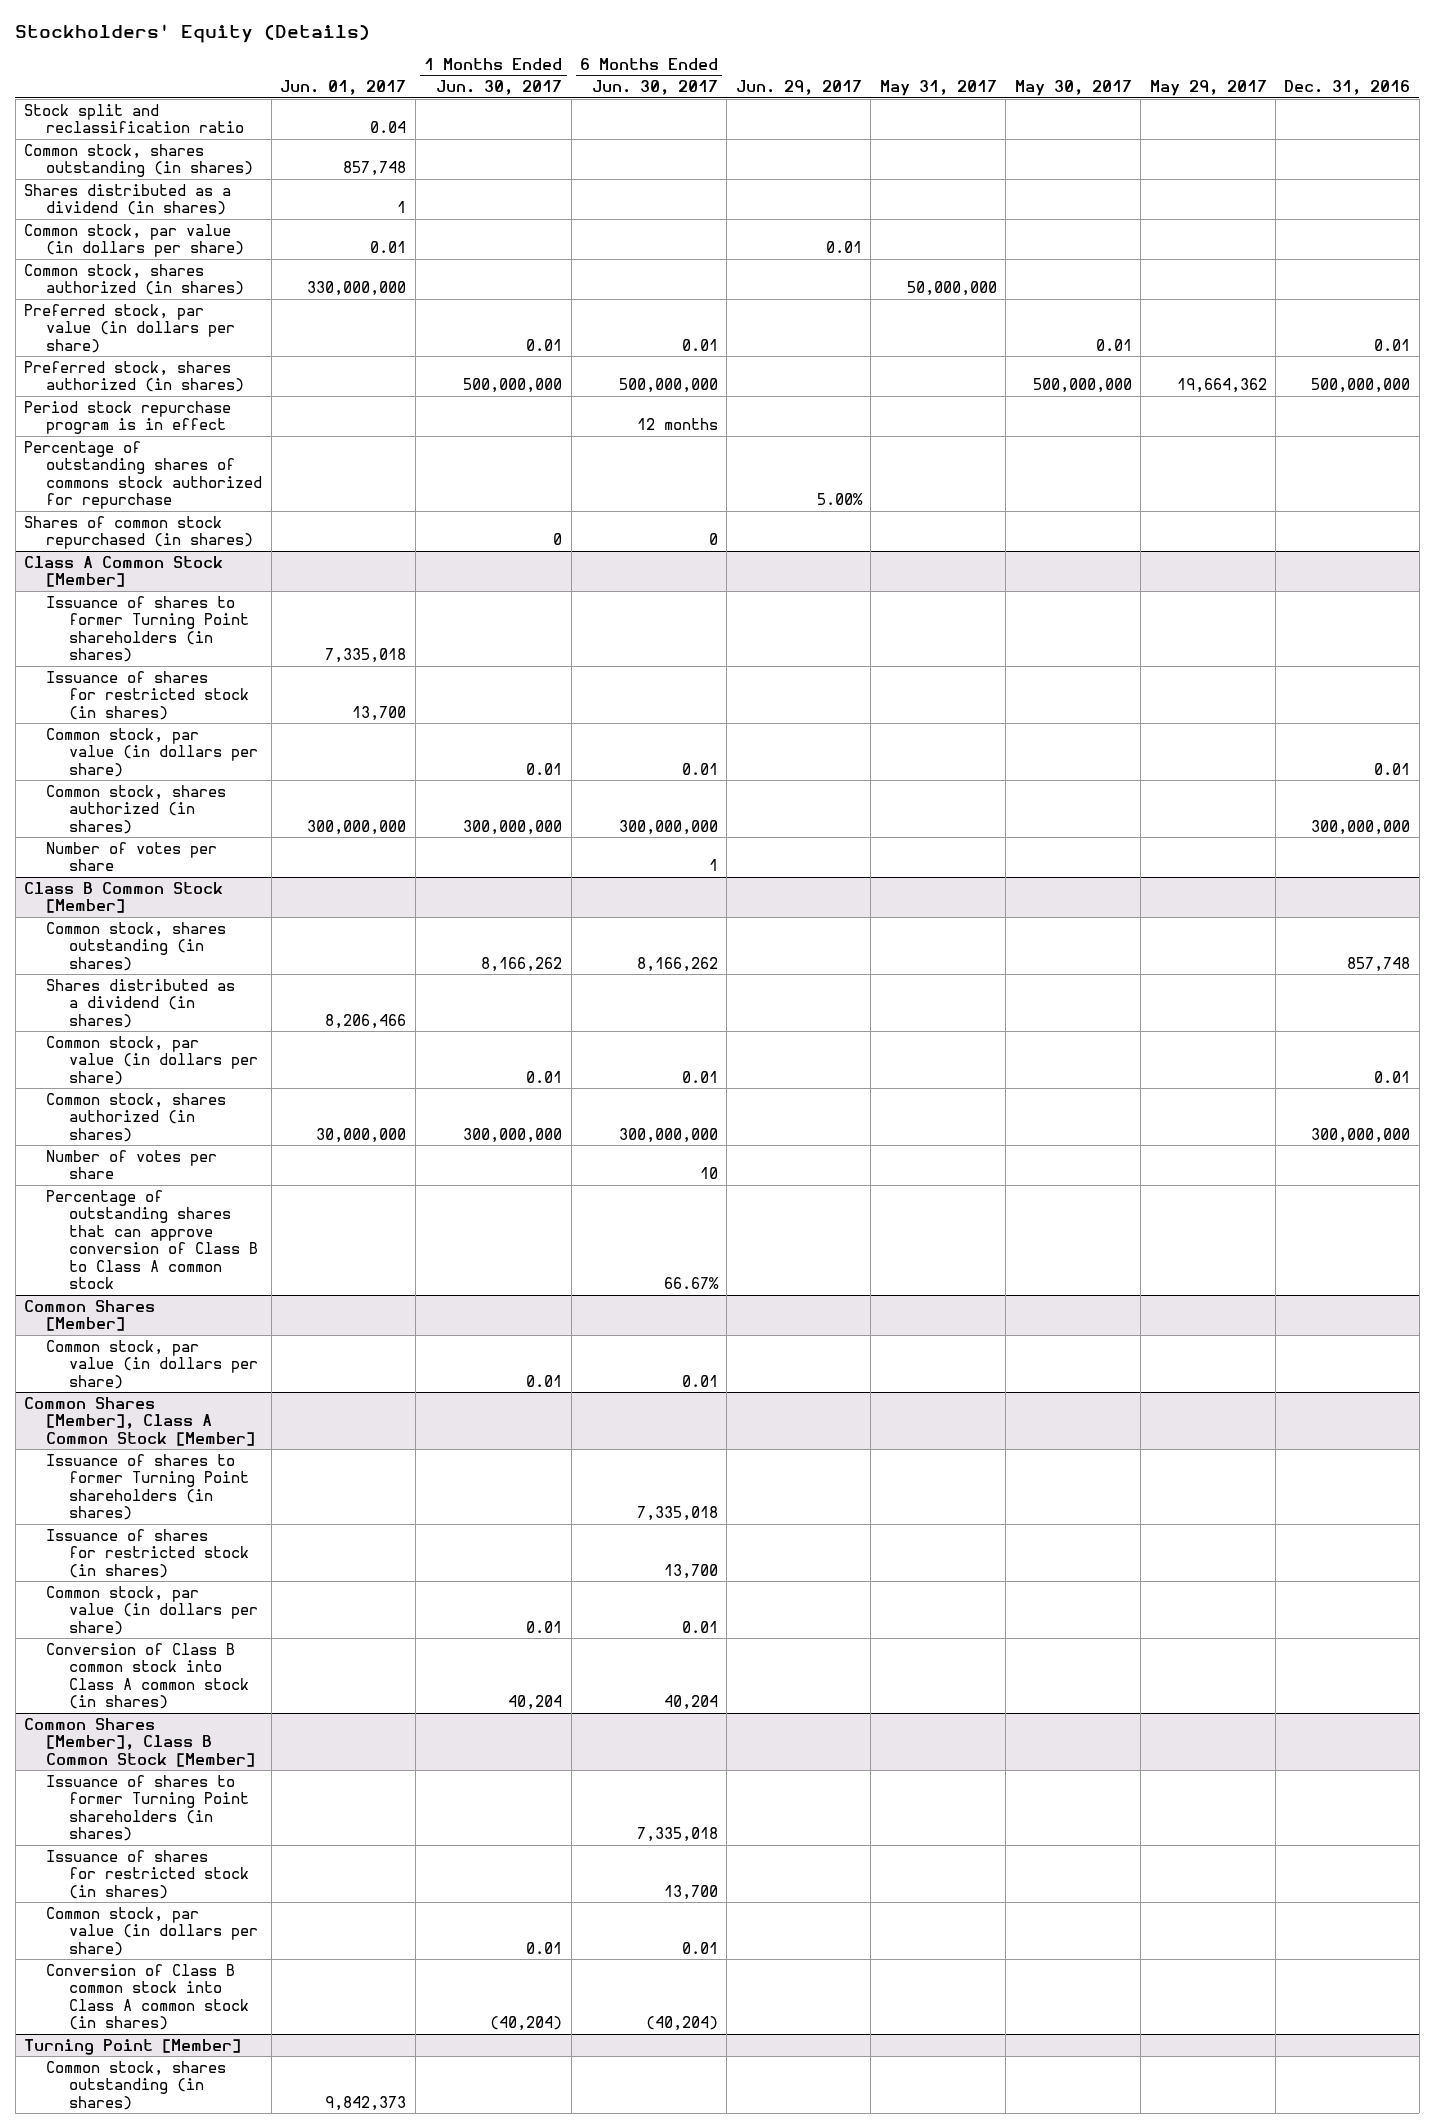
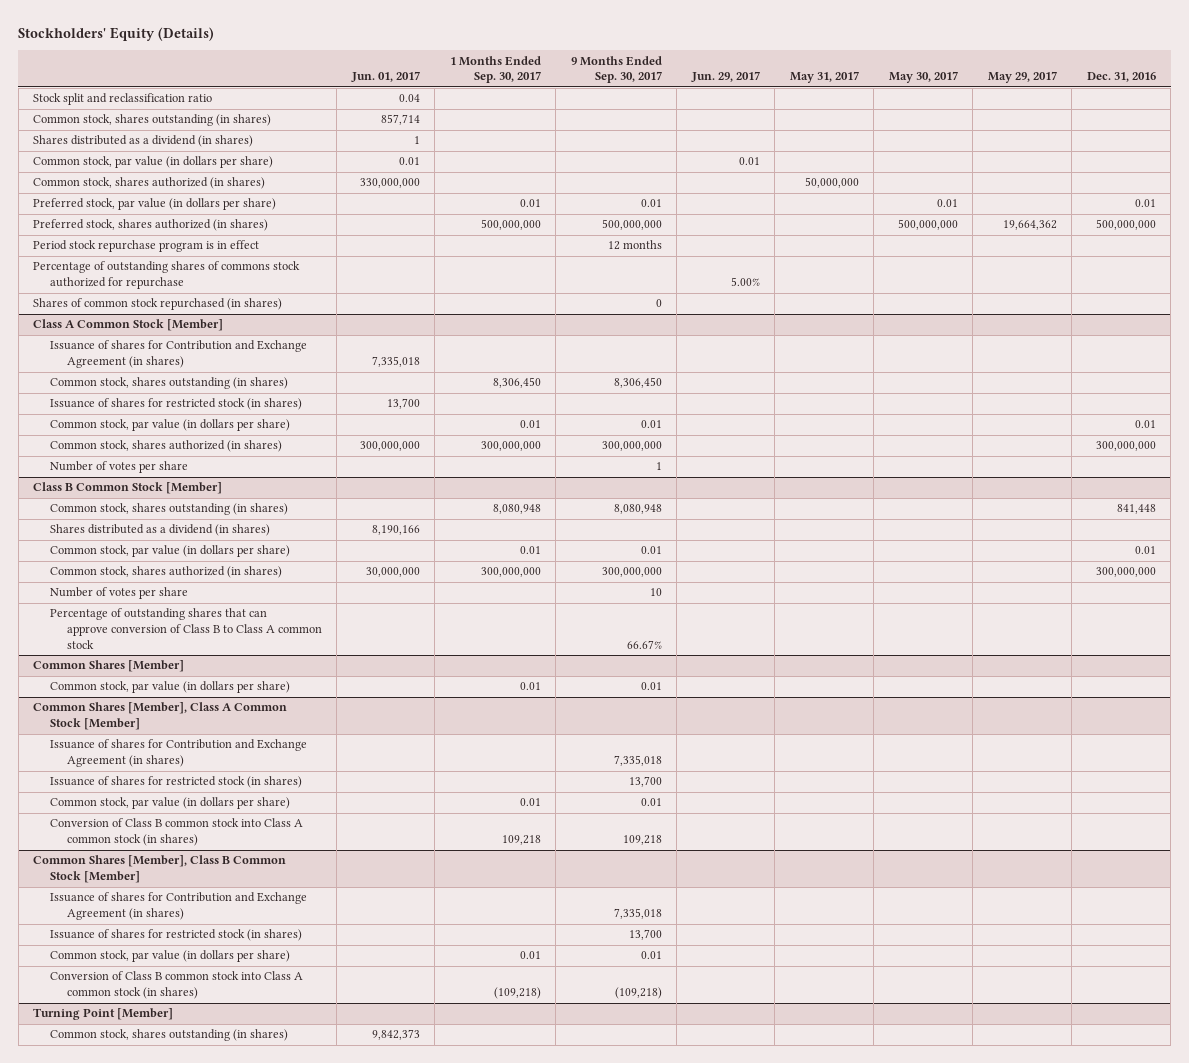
- | Jun. 01, 2017 | 1 Months Ended Jun. 30, 2017 | 6 Months Ended Jun. 30, 2017 | Jun. 29, 2017 | May 31, 2017 | May 30, 2017 | May 29, 2017 | Dec. 31, 2016
+ | Jun. 01, 2017 | 1 Months Ended Sep. 30, 2017 | 9 Months Ended Sep. 30, 2017 | Jun. 29, 2017 | May 31, 2017 | May 30, 2017 | May 29, 2017 | Dec. 31, 2016
- Common stock, shares outstanding (in shares) | 857,748 | | | | | | |
+ Common stock, shares outstanding (in shares) | 857,714 | | | | | | |
@ Class A Common Stock [Member]
- Issuance of shares to former Turning Point shareholders (in shares) | 7,335,018 | | | | | | |
+ Issuance of shares for Contribution and Exchange Agreement (in shares) | 7,335,018 | | | | | | |
+ Common stock, shares outstanding (in shares) | | 8,306,450 | 8,306,450 | | | | |
@ Class B Common Stock [Member]
- Common stock, shares outstanding (in shares) | | 8,166,262 | 8,166,262 | | | | | 857,748
- Shares distributed as a dividend (in shares) | 8,206,466 | | | | | | |
+ Common stock, shares outstanding (in shares) | | 8,080,948 | 8,080,948 | | | | | 841,448
+ Shares distributed as a dividend (in shares) | 8,190,166 | | | | | | |
@ Common Shares [Member], Class A Common Stock [Member]
- Issuance of shares to former Turning Point shareholders (in shares) | | | 7,335,018 | | | | |
+ Issuance of shares for Contribution and Exchange Agreement (in shares) | | | 7,335,018 | | | | |
@ Common Shares [Member], Class B Common Stock [Member]
- Issuance of shares to former Turning Point shareholders (in shares) | | | 7,335,018 | | | | |
+ Issuance of shares for Contribution and Exchange Agreement (in shares) | | | 7,335,018 | | | | |

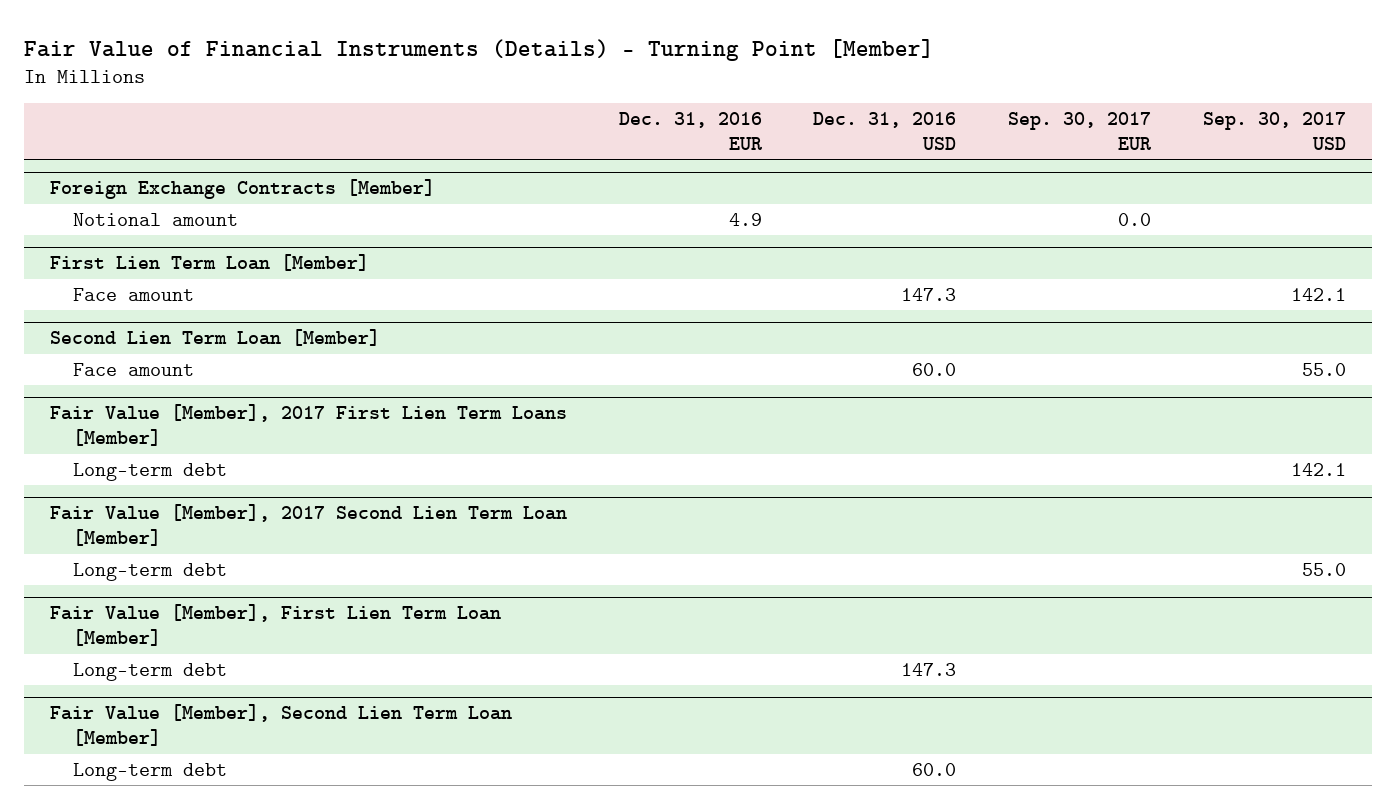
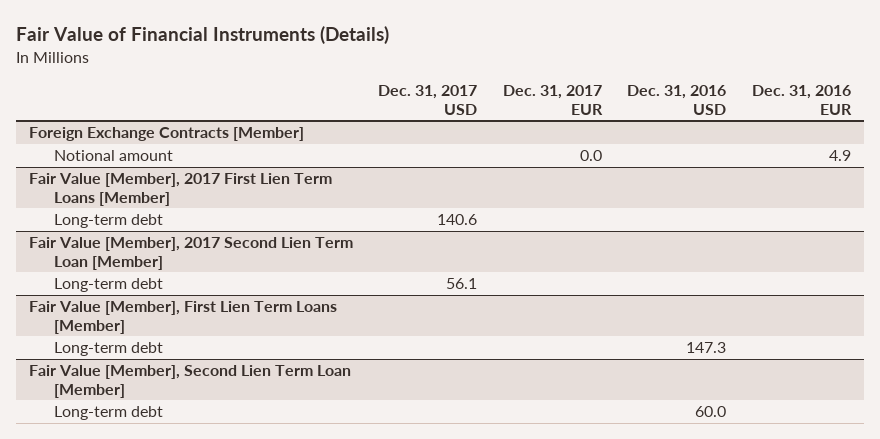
- Fair Value of Financial Instruments (Details) - Turning Point [Member]
+ Fair Value of Financial Instruments (Details)
- | Dec. 31, 2016 EUR | Dec. 31, 2016 USD | Sep. 30, 2017 EUR | Sep. 30, 2017 USD
+ | Dec. 31, 2017 USD | Dec. 31, 2017 EUR | Dec. 31, 2016 USD | Dec. 31, 2016 EUR
- First Lien Term Loan [Member]
- Face amount | | 147.3 | | 142.1
- Second Lien Term Loan [Member]
- Face amount | | 60.0 | | 55.0
- Fair Value [Member], First Lien Term Loan [Member]
+ Fair Value [Member], First Lien Term Loans [Member]

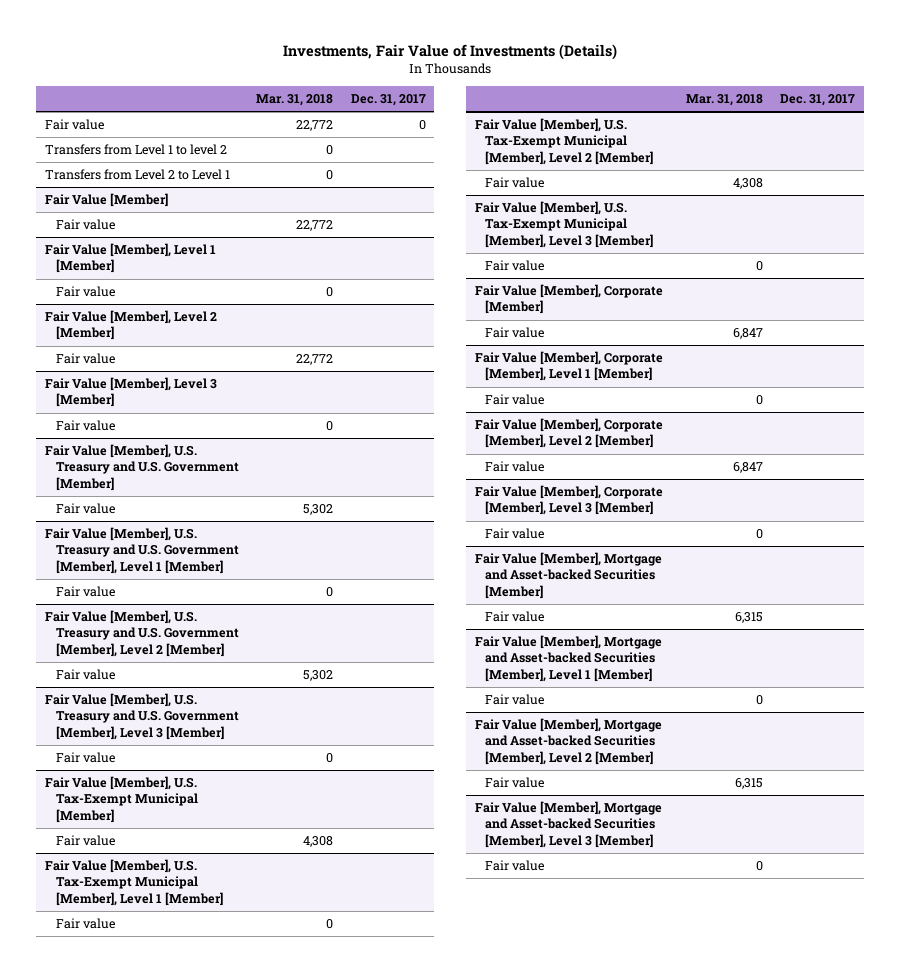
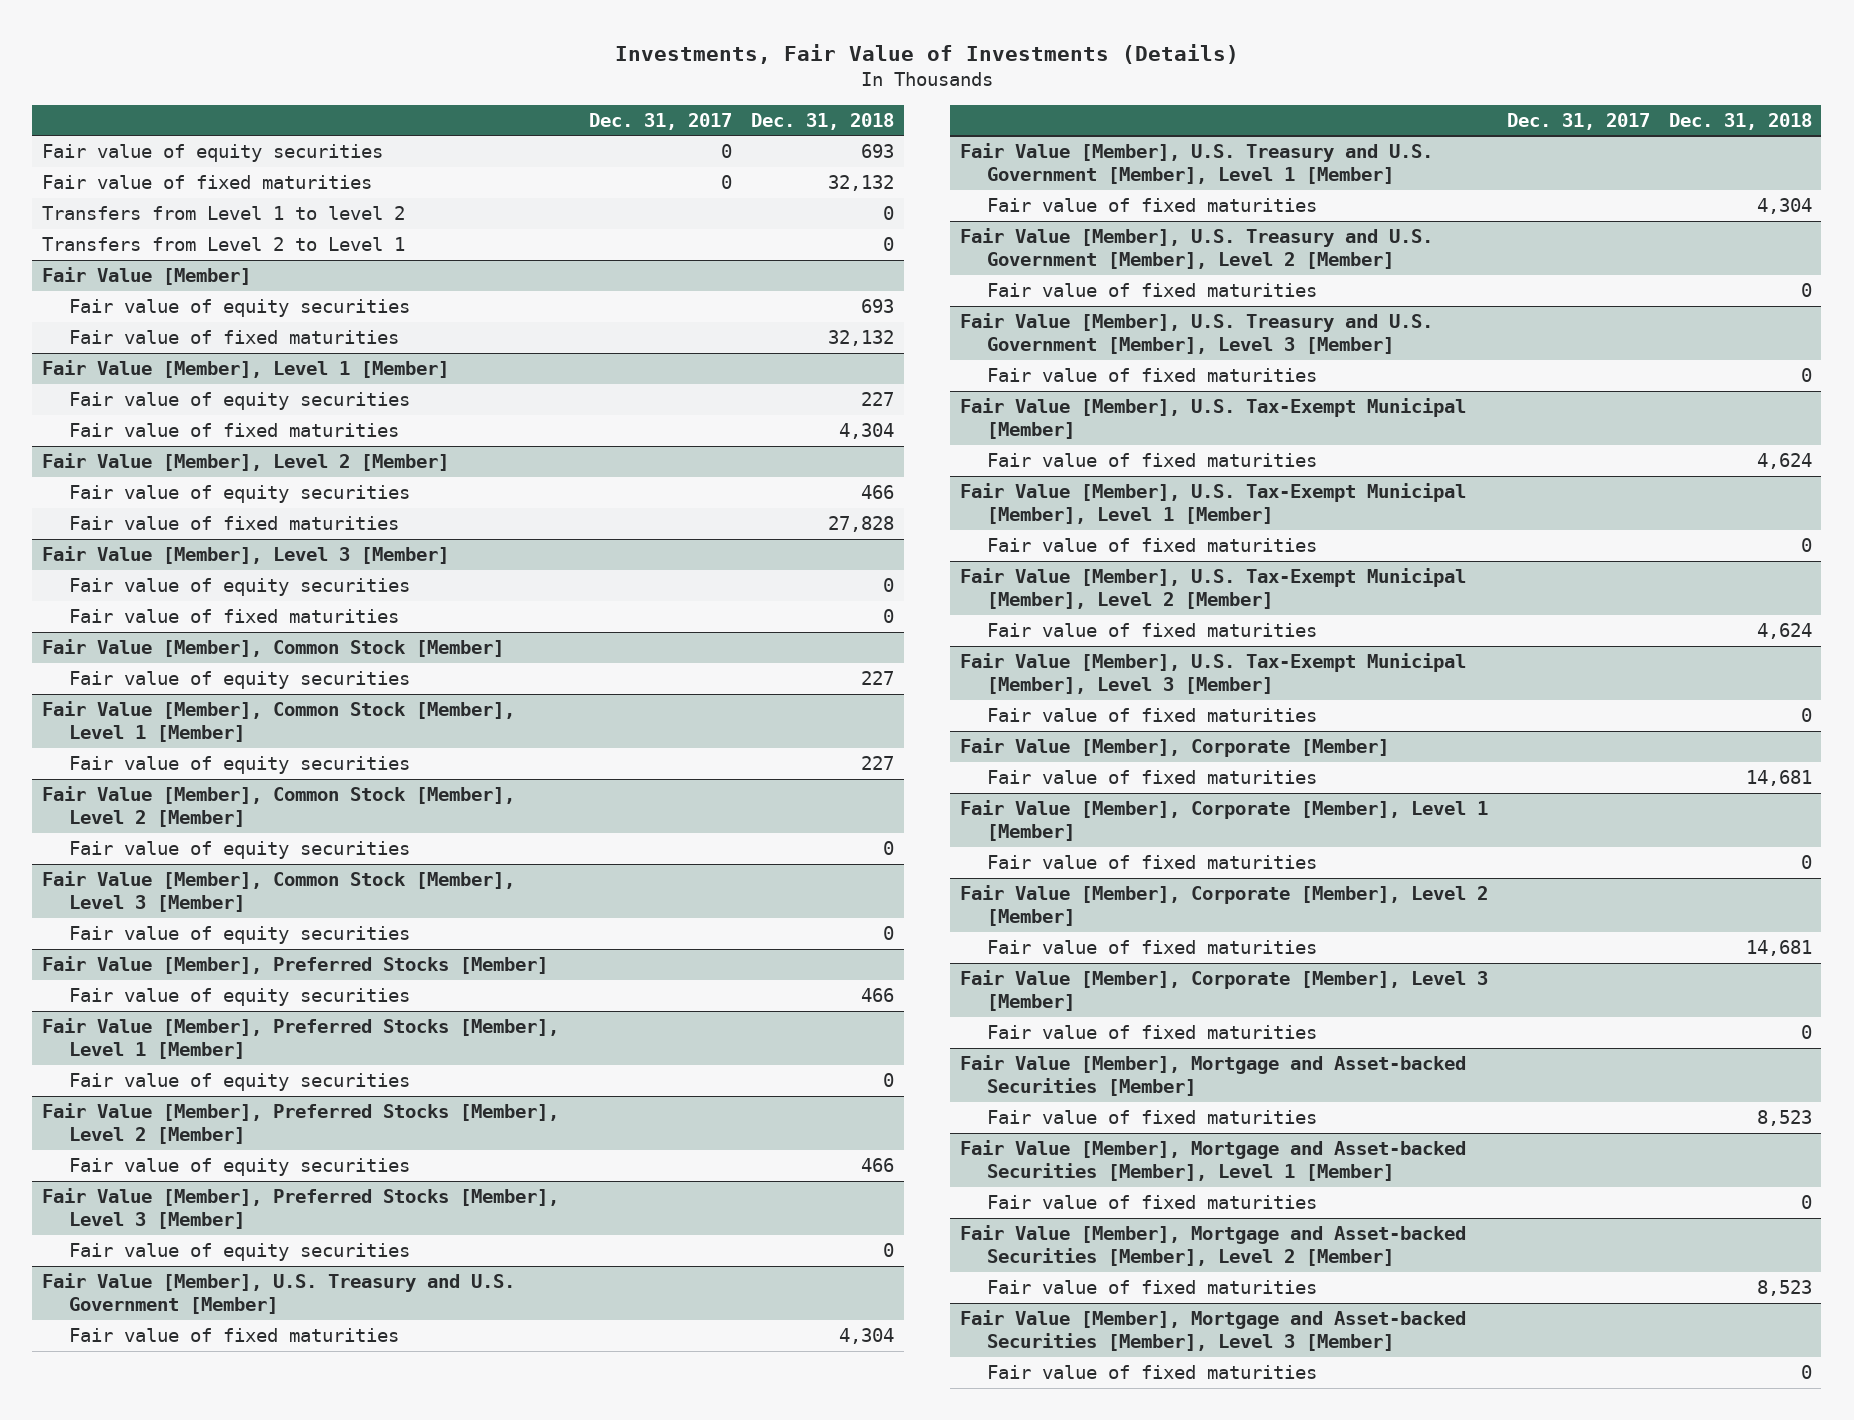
- | Mar. 31, 2018 | Dec. 31, 2017
+ | Dec. 31, 2017 | Dec. 31, 2018
- Fair value | 22,772 | 0
+ Fair value of equity securities | 0 | 693
+ Fair value of fixed maturities | 0 | 32,132
@ Fair Value [Member]
- Fair value | 22,772 |
+ Fair value of equity securities | | 693
+ Fair value of fixed maturities | | 32,132
@ Fair Value [Member], Level 1 [Member]
- Fair value | 0 |
+ Fair value of equity securities | | 227
+ Fair value of fixed maturities | | 4,304
@ Fair Value [Member], Level 2 [Member]
- Fair value | 22,772 |
+ Fair value of equity securities | | 466
+ Fair value of fixed maturities | | 27,828
@ Fair Value [Member], Level 3 [Member]
- Fair value | 0 |
+ Fair value of equity securities | | 0
+ Fair value of fixed maturities | | 0
+ Fair Value [Member], Common Stock [Member]
+ Fair value of equity securities | | 227
+ Fair Value [Member], Common Stock [Member], Level 1 [Member]
+ Fair value of equity securities | | 227
+ Fair Value [Member], Common Stock [Member], Level 2 [Member]
+ Fair value of equity securities | | 0
+ Fair Value [Member], Common Stock [Member], Level 3 [Member]
+ Fair value of equity securities | | 0
+ Fair Value [Member], Preferred Stocks [Member]
+ Fair value of equity securities | | 466
+ Fair Value [Member], Preferred Stocks [Member], Level 1 [Member]
+ Fair value of equity securities | | 0
+ Fair Value [Member], Preferred Stocks [Member], Level 2 [Member]
+ Fair value of equity securities | | 466
+ Fair Value [Member], Preferred Stocks [Member], Level 3 [Member]
+ Fair value of equity securities | | 0
@ Fair Value [Member], U.S. Treasury and U.S. Government [Member]
- Fair value | 5,302 |
+ Fair value of fixed maturities | | 4,304
@ Fair Value [Member], U.S. Treasury and U.S. Government [Member], Level 1 [Member]
- Fair value | 0 |
+ Fair value of fixed maturities | | 4,304
@ Fair Value [Member], U.S. Treasury and U.S. Government [Member], Level 2 [Member]
- Fair value | 5,302 |
+ Fair value of fixed maturities | | 0
@ Fair Value [Member], U.S. Treasury and U.S. Government [Member], Level 3 [Member]
- Fair value | 0 |
+ Fair value of fixed maturities | | 0
@ Fair Value [Member], U.S. Tax-Exempt Municipal [Member]
- Fair value | 4,308 |
+ Fair value of fixed maturities | | 4,624
@ Fair Value [Member], U.S. Tax-Exempt Municipal [Member], Level 1 [Member]
- Fair value | 0 |
+ Fair value of fixed maturities | | 0
@ Fair Value [Member], U.S. Tax-Exempt Municipal [Member], Level 2 [Member]
- Fair value | 4,308 |
+ Fair value of fixed maturities | | 4,624
@ Fair Value [Member], U.S. Tax-Exempt Municipal [Member], Level 3 [Member]
- Fair value | 0 |
+ Fair value of fixed maturities | | 0
@ Fair Value [Member], Corporate [Member]
- Fair value | 6,847 |
+ Fair value of fixed maturities | | 14,681
@ Fair Value [Member], Corporate [Member], Level 1 [Member]
- Fair value | 0 |
+ Fair value of fixed maturities | | 0
@ Fair Value [Member], Corporate [Member], Level 2 [Member]
- Fair value | 6,847 |
+ Fair value of fixed maturities | | 14,681
@ Fair Value [Member], Corporate [Member], Level 3 [Member]
- Fair value | 0 |
+ Fair value of fixed maturities | | 0
@ Fair Value [Member], Mortgage and Asset-backed Securities [Member]
- Fair value | 6,315 |
+ Fair value of fixed maturities | | 8,523
@ Fair Value [Member], Mortgage and Asset-backed Securities [Member], Level 1 [Member]
- Fair value | 0 |
+ Fair value of fixed maturities | | 0
@ Fair Value [Member], Mortgage and Asset-backed Securities [Member], Level 2 [Member]
- Fair value | 6,315 |
+ Fair value of fixed maturities | | 8,523
@ Fair Value [Member], Mortgage and Asset-backed Securities [Member], Level 3 [Member]
- Fair value | 0 |
+ Fair value of fixed maturities | | 0

